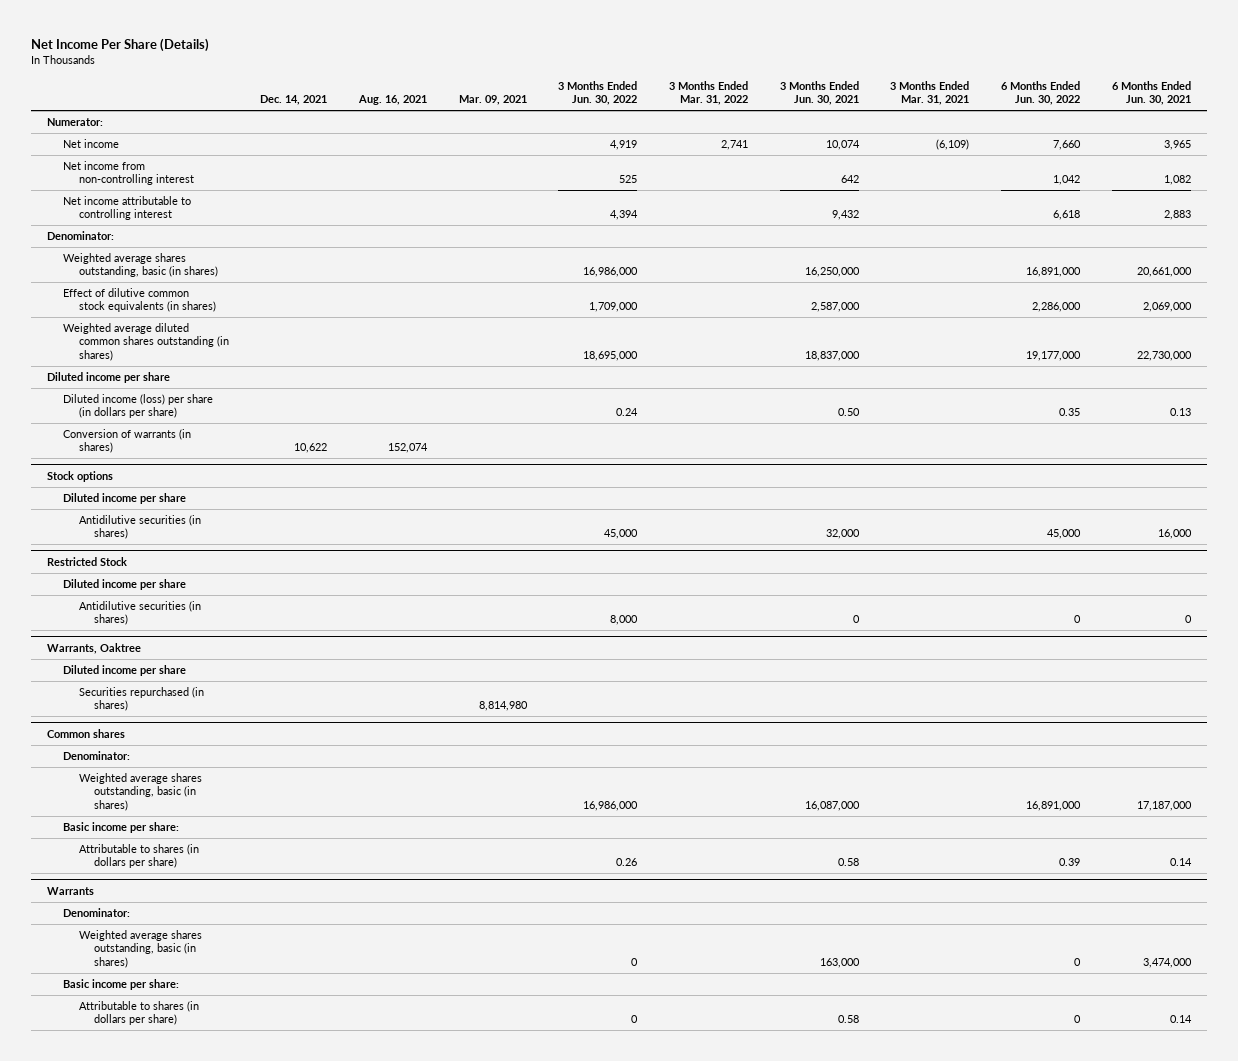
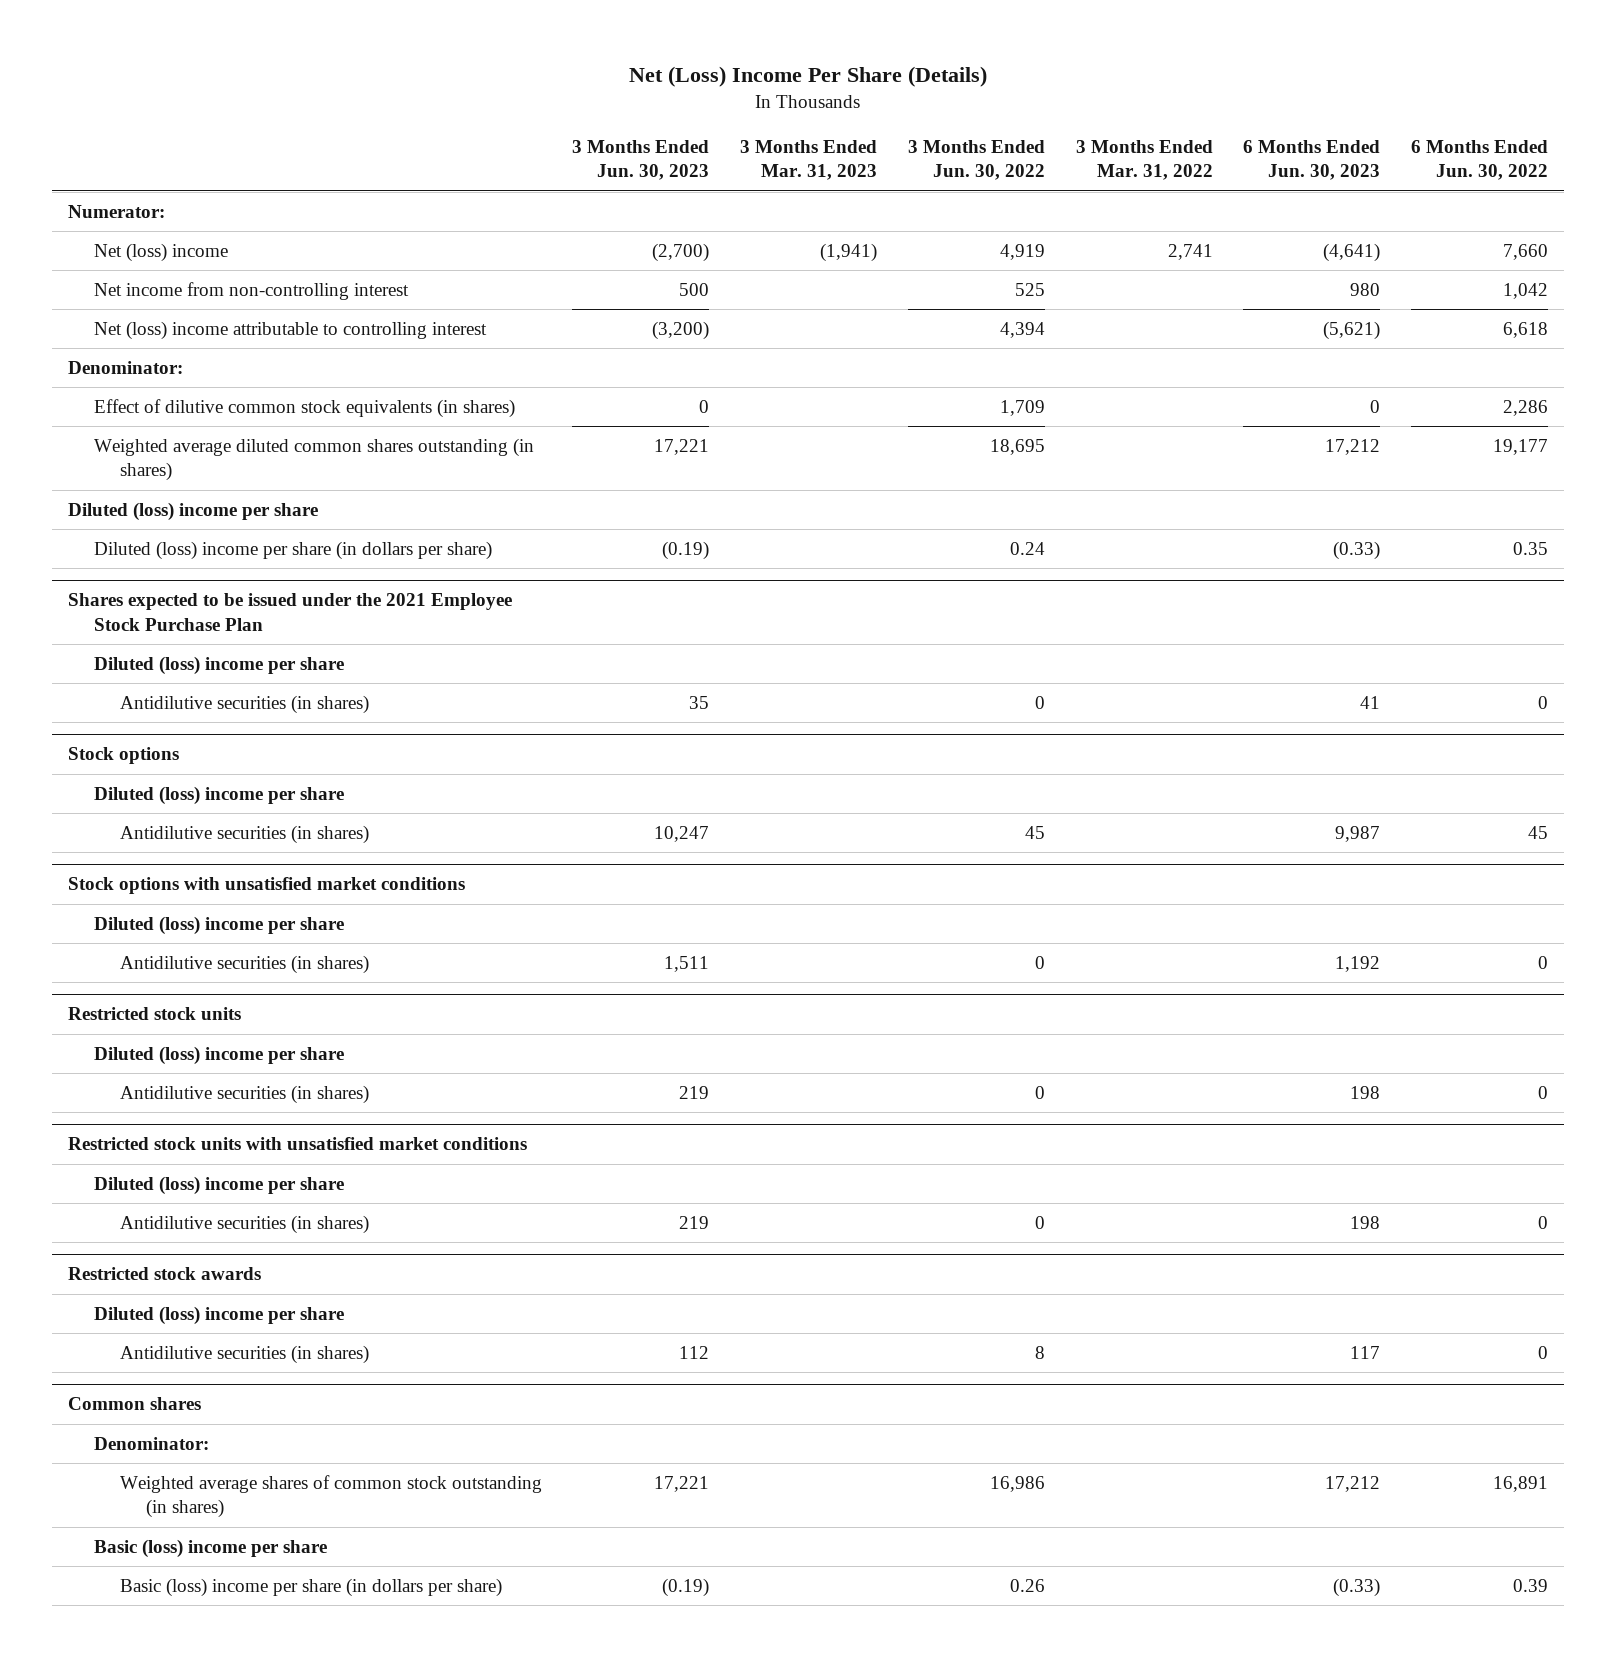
- Net Income Per Share (Details)
+ Net (Loss) Income Per Share (Details)
- | Dec. 14, 2021 | Aug. 16, 2021 | Mar. 09, 2021 | 3 Months Ended Jun. 30, 2022 | 3 Months Ended Mar. 31, 2022 | 3 Months Ended Jun. 30, 2021 | 3 Months Ended Mar. 31, 2021 | 6 Months Ended Jun. 30, 2022 | 6 Months Ended Jun. 30, 2021
+ | 3 Months Ended Jun. 30, 2023 | 3 Months Ended Mar. 31, 2023 | 3 Months Ended Jun. 30, 2022 | 3 Months Ended Mar. 31, 2022 | 6 Months Ended Jun. 30, 2023 | 6 Months Ended Jun. 30, 2022
- Net income | | | | 4,919 | 2,741 | 10,074 | (6,109) | 7,660 | 3,965
+ Net (loss) income | (2,700) | (1,941) | 4,919 | 2,741 | (4,641) | 7,660
- Net income attributable to controlling interest | | | | 4,394 | | 9,432 | | 6,618 | 2,883
+ Net (loss) income attributable to controlling interest | (3,200) | | 4,394 | | (5,621) | 6,618
- Weighted average shares outstanding, basic (in shares) | | | | 16,986,000 | | 16,250,000 | | 16,891,000 | 20,661,000
- Effect of dilutive common stock equivalents (in shares) | | | | 1,709,000 | | 2,587,000 | | 2,286,000 | 2,069,000
- Weighted average diluted common shares outstanding (in shares) | | | | 18,695,000 | | 18,837,000 | | 19,177,000 | 22,730,000
- Diluted income per share
- Diluted income (loss) per share (in dollars per share) | | | | 0.24 | | 0.50 | | 0.35 | 0.13
- Conversion of warrants (in shares) | 10,622 | 152,074 | | | | | | |
+ Effect of dilutive common stock equivalents (in shares) | 0 | | 1,709 | | 0 | 2,286
+ Weighted average diluted common shares outstanding (in shares) | 17,221 | | 18,695 | | 17,212 | 19,177
+ Diluted (loss) income per share
+ Diluted (loss) income per share (in dollars per share) | (0.19) | | 0.24 | | (0.33) | 0.35
+ Shares expected to be issued under the 2021 Employee Stock Purchase Plan
+ Diluted (loss) income per share
+ Antidilutive securities (in shares) | 35 | | 0 | | 41 | 0
@ Stock options
- Diluted income per share
- Antidilutive securities (in shares) | | | | 45,000 | | 32,000 | | 45,000 | 16,000
- Restricted Stock
- Diluted income per share
- Antidilutive securities (in shares) | | | | 8,000 | | 0 | | 0 | 0
- Warrants, Oaktree
- Diluted income per share
- Securities repurchased (in shares) | | | 8,814,980 | | | | | |
@ Stock options
+ Diluted (loss) income per share
+ Antidilutive securities (in shares) | 10,247 | | 45 | | 9,987 | 45
+ Stock options with unsatisfied market conditions
+ Diluted (loss) income per share
+ Antidilutive securities (in shares) | 1,511 | | 0 | | 1,192 | 0
+ Restricted stock units
+ Diluted (loss) income per share
+ Antidilutive securities (in shares) | 219 | | 0 | | 198 | 0
+ Restricted stock units with unsatisfied market conditions
+ Diluted (loss) income per share
+ Antidilutive securities (in shares) | 219 | | 0 | | 198 | 0
+ Restricted stock awards
+ Diluted (loss) income per share
+ Antidilutive securities (in shares) | 112 | | 8 | | 117 | 0
@ Common shares
- Weighted average shares outstanding, basic (in shares) | | | | 16,986,000 | | 16,087,000 | | 16,891,000 | 17,187,000
- Basic income per share:
- Attributable to shares (in dollars per share) | | | | 0.26 | | 0.58 | | 0.39 | 0.14
- Warrants
- Denominator:
- Weighted average shares outstanding, basic (in shares) | | | | 0 | | 163,000 | | 0 | 3,474,000
- Basic income per share:
- Attributable to shares (in dollars per share) | | | | 0 | | 0.58 | | 0 | 0.14
@ Common shares
+ Weighted average shares of common stock outstanding (in shares) | 17,221 | | 16,986 | | 17,212 | 16,891
+ Basic (loss) income per share
+ Basic (loss) income per share (in dollars per share) | (0.19) | | 0.26 | | (0.33) | 0.39

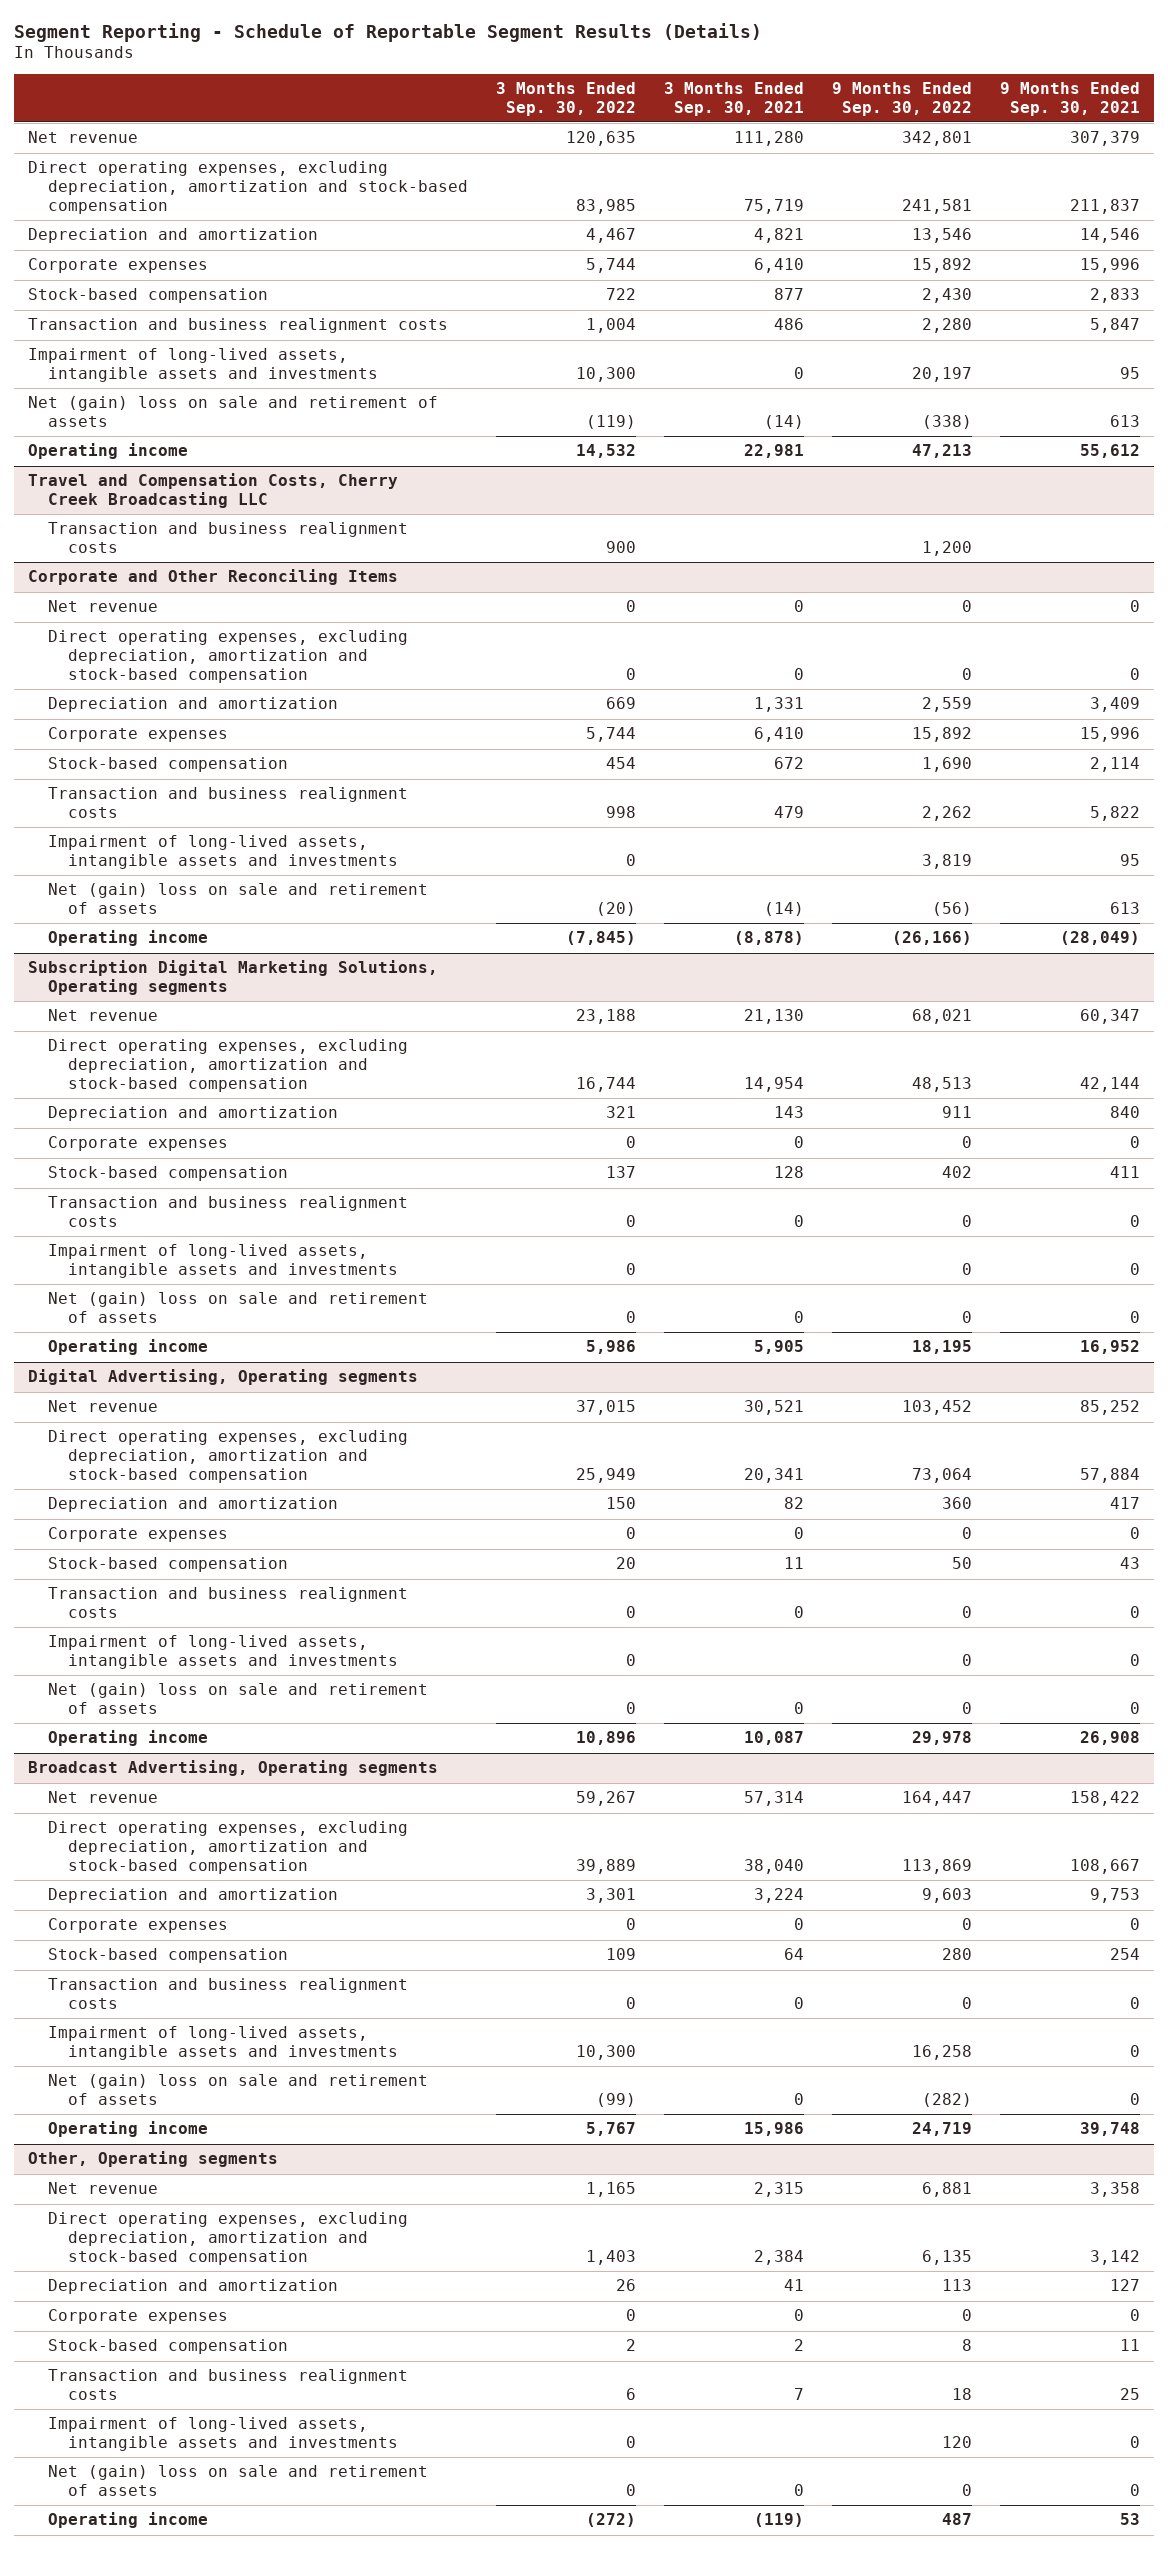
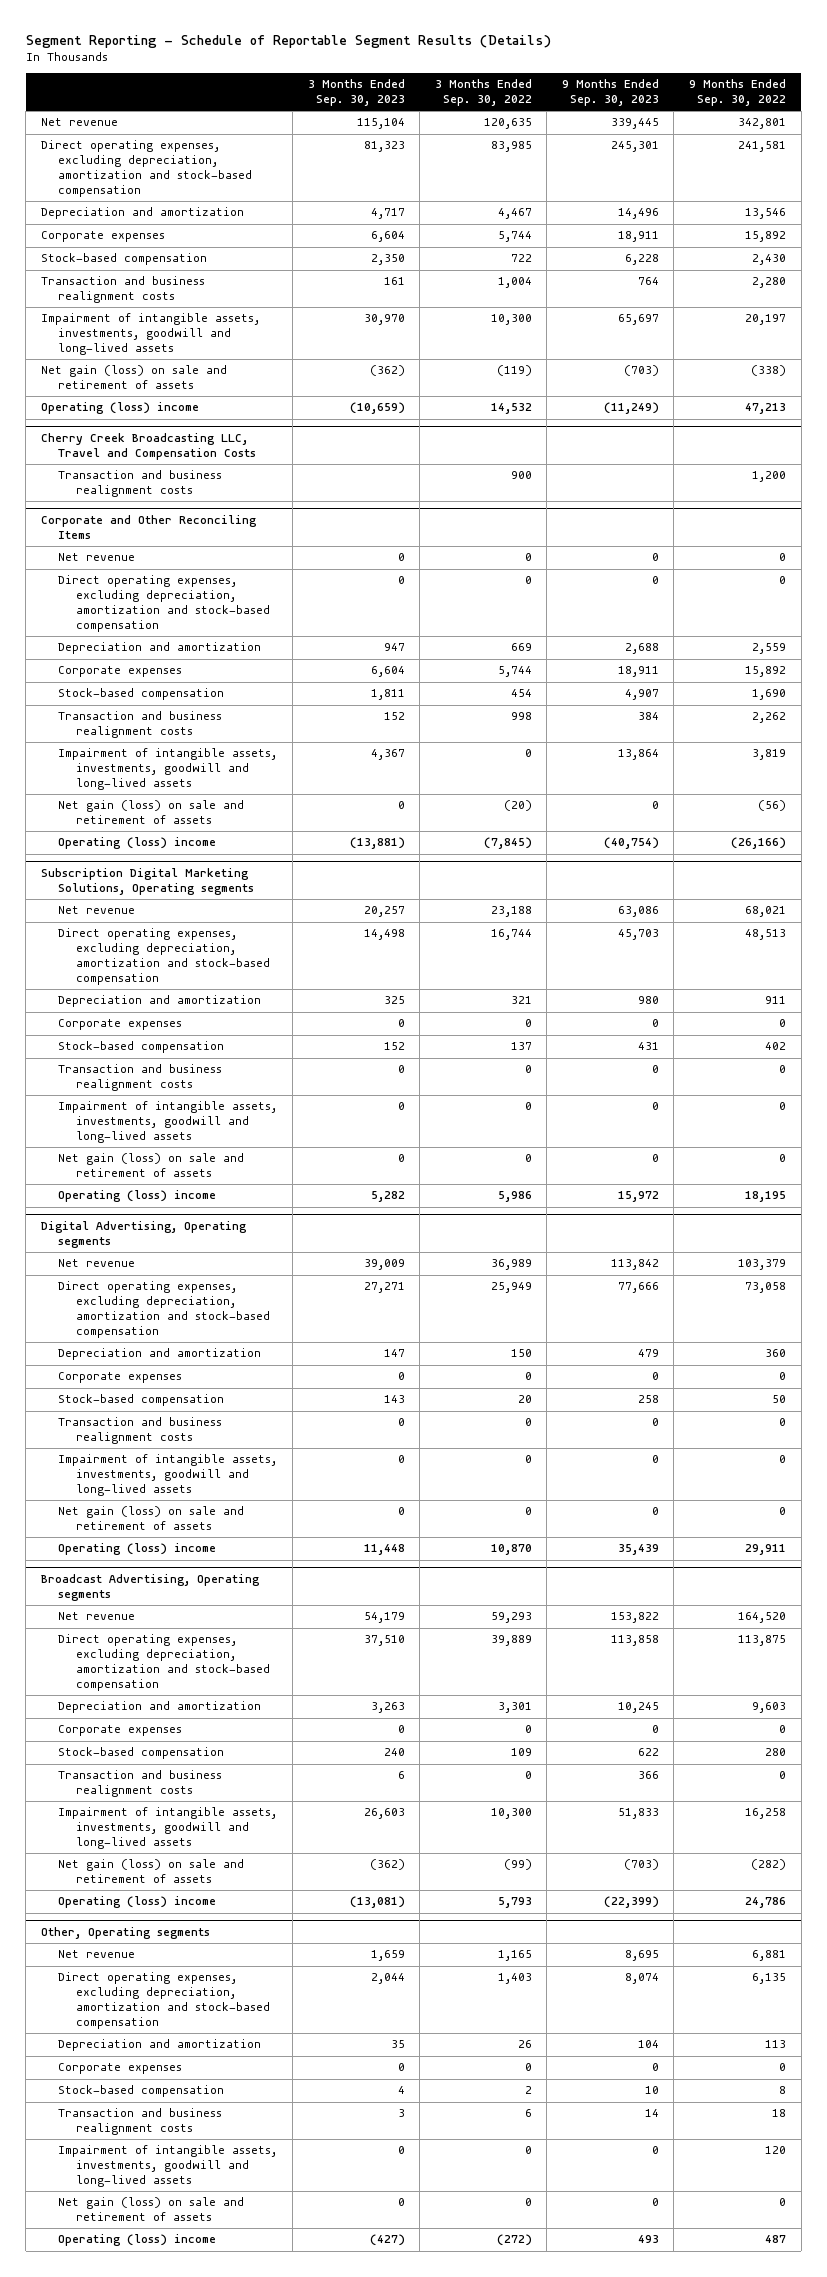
- | 3 Months Ended Sep. 30, 2022 | 3 Months Ended Sep. 30, 2021 | 9 Months Ended Sep. 30, 2022 | 9 Months Ended Sep. 30, 2021
+ | 3 Months Ended Sep. 30, 2023 | 3 Months Ended Sep. 30, 2022 | 9 Months Ended Sep. 30, 2023 | 9 Months Ended Sep. 30, 2022
- Impairment of long-lived assets, intangible assets and investments | 10,300 | 0 | 20,197 | 95
- Net (gain) loss on sale and retirement of assets | (119) | (14) | (338) | 613
- Operating income | 14,532 | 22,981 | 47,213 | 55,612
- Travel and Compensation Costs, Cherry Creek Broadcasting LLC
+ Impairment of intangible assets, investments, goodwill and long-lived assets | 30,970 | 10,300 | 65,697 | 20,197
+ Net gain (loss) on sale and retirement of assets | (362) | (119) | (703) | (338)
+ Operating (loss) income | (10,659) | 14,532 | (11,249) | 47,213
+ Cherry Creek Broadcasting LLC, Travel and Compensation Costs
@ Corporate and Other Reconciling Items
- Impairment of long-lived assets, intangible assets and investments | 0 | | 3,819 | 95
- Net (gain) loss on sale and retirement of assets | (20) | (14) | (56) | 613
- Operating income | (7,845) | (8,878) | (26,166) | (28,049)
+ Impairment of intangible assets, investments, goodwill and long-lived assets | 4,367 | 0 | 13,864 | 3,819
+ Net gain (loss) on sale and retirement of assets | 0 | (20) | 0 | (56)
+ Operating (loss) income | (13,881) | (7,845) | (40,754) | (26,166)
@ Subscription Digital Marketing Solutions, Operating segments
- Impairment of long-lived assets, intangible assets and investments | 0 | | 0 | 0
- Net (gain) loss on sale and retirement of assets | 0 | 0 | 0 | 0
- Operating income | 5,986 | 5,905 | 18,195 | 16,952
+ Impairment of intangible assets, investments, goodwill and long-lived assets | 0 | 0 | 0 | 0
+ Net gain (loss) on sale and retirement of assets | 0 | 0 | 0 | 0
+ Operating (loss) income | 5,282 | 5,986 | 15,972 | 18,195
@ Digital Advertising, Operating segments
- Net revenue | 37,015 | 30,521 | 103,452 | 85,252
- Direct operating expenses, excluding depreciation, amortization and stock-based compensation | 25,949 | 20,341 | 73,064 | 57,884
+ Net revenue | 39,009 | 36,989 | 113,842 | 103,379
+ Direct operating expenses, excluding depreciation, amortization and stock-based compensation | 27,271 | 25,949 | 77,666 | 73,058
- Impairment of long-lived assets, intangible assets and investments | 0 | | 0 | 0
- Net (gain) loss on sale and retirement of assets | 0 | 0 | 0 | 0
- Operating income | 10,896 | 10,087 | 29,978 | 26,908
+ Impairment of intangible assets, investments, goodwill and long-lived assets | 0 | 0 | 0 | 0
+ Net gain (loss) on sale and retirement of assets | 0 | 0 | 0 | 0
+ Operating (loss) income | 11,448 | 10,870 | 35,439 | 29,911
@ Broadcast Advertising, Operating segments
- Net revenue | 59,267 | 57,314 | 164,447 | 158,422
- Direct operating expenses, excluding depreciation, amortization and stock-based compensation | 39,889 | 38,040 | 113,869 | 108,667
+ Net revenue | 54,179 | 59,293 | 153,822 | 164,520
+ Direct operating expenses, excluding depreciation, amortization and stock-based compensation | 37,510 | 39,889 | 113,858 | 113,875
- Impairment of long-lived assets, intangible assets and investments | 10,300 | | 16,258 | 0
- Net (gain) loss on sale and retirement of assets | (99) | 0 | (282) | 0
- Operating income | 5,767 | 15,986 | 24,719 | 39,748
+ Impairment of intangible assets, investments, goodwill and long-lived assets | 26,603 | 10,300 | 51,833 | 16,258
+ Net gain (loss) on sale and retirement of assets | (362) | (99) | (703) | (282)
+ Operating (loss) income | (13,081) | 5,793 | (22,399) | 24,786
@ Other, Operating segments
- Impairment of long-lived assets, intangible assets and investments | 0 | | 120 | 0
- Net (gain) loss on sale and retirement of assets | 0 | 0 | 0 | 0
- Operating income | (272) | (119) | 487 | 53
+ Impairment of intangible assets, investments, goodwill and long-lived assets | 0 | 0 | 0 | 120
+ Net gain (loss) on sale and retirement of assets | 0 | 0 | 0 | 0
+ Operating (loss) income | (427) | (272) | 493 | 487

